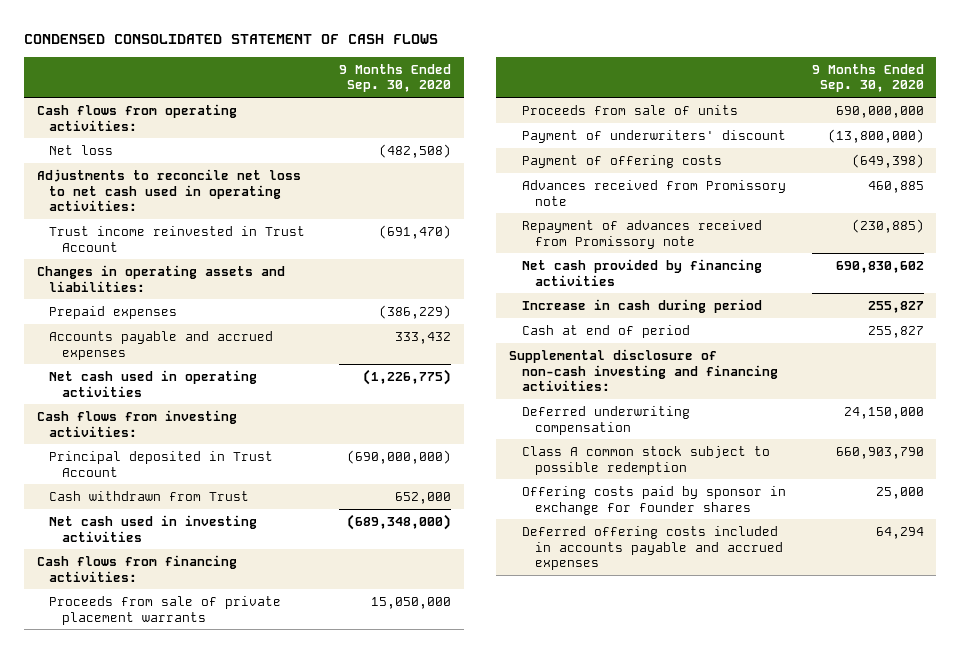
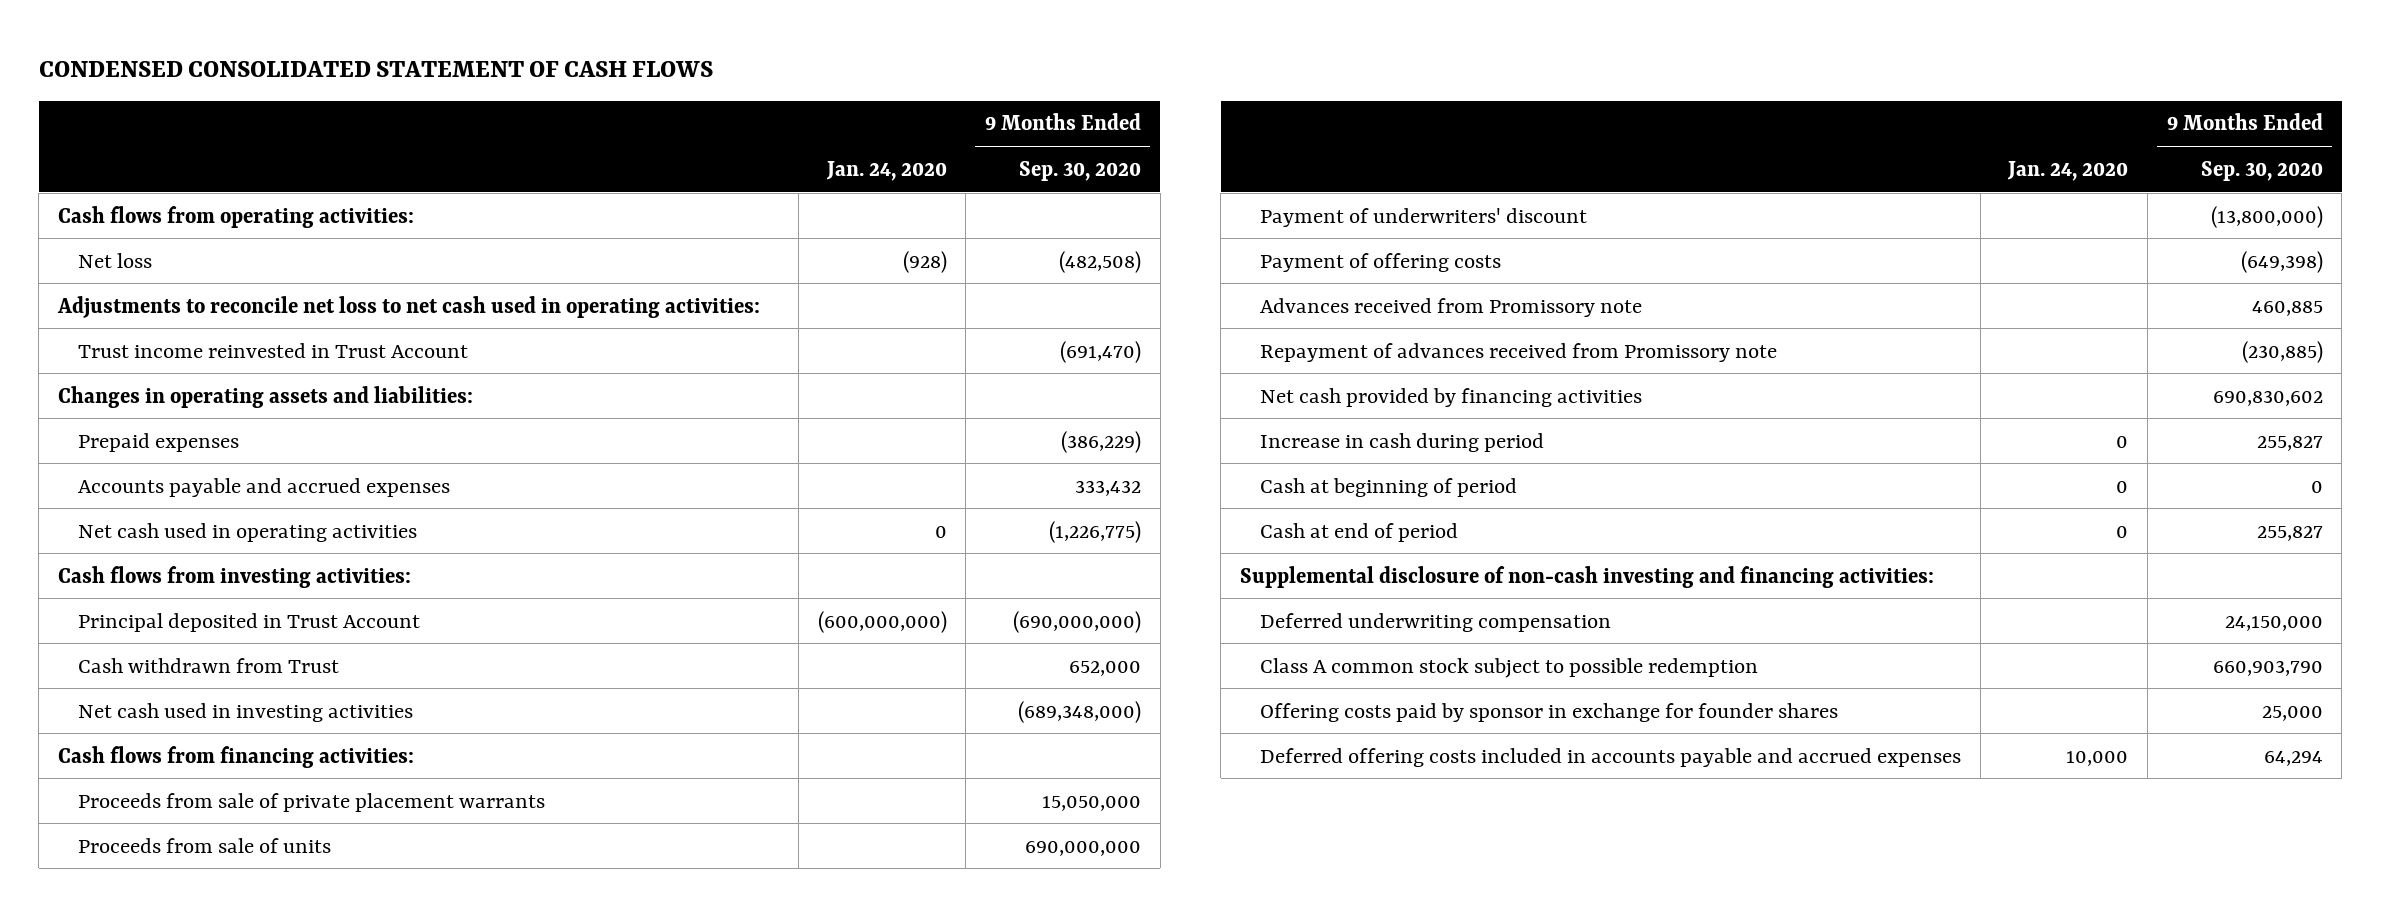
- | 9 Months Ended Sep. 30, 2020
+ | Jan. 24, 2020 | 9 Months Ended Sep. 30, 2020
+ Cash at beginning of period | 0 | 0

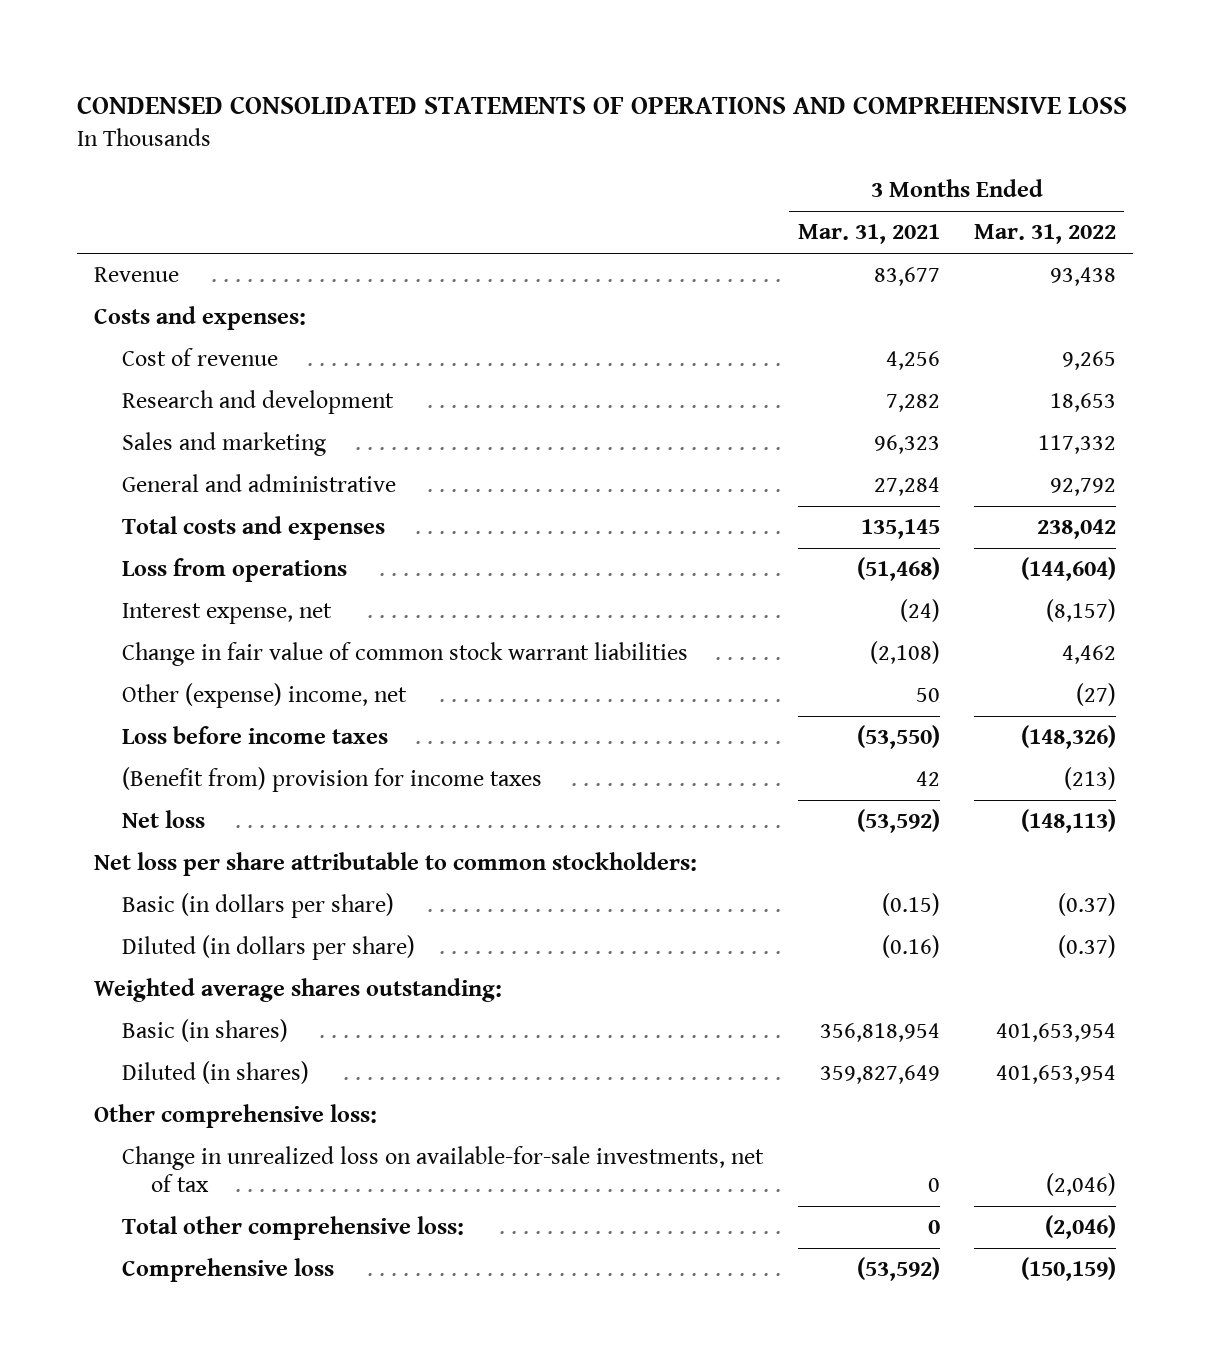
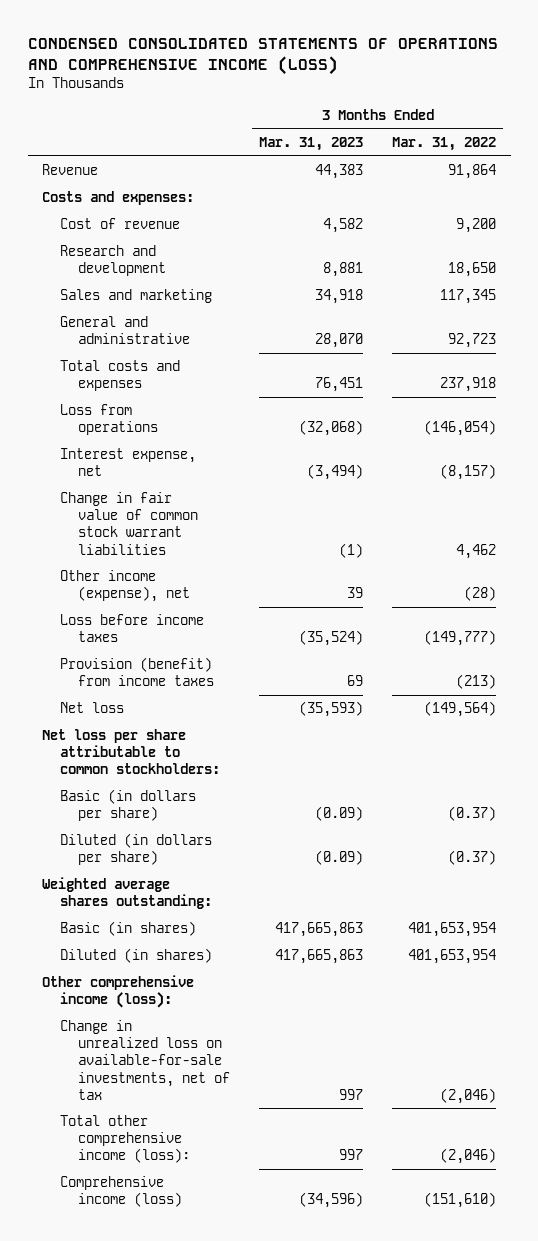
- CONDENSED CONSOLIDATED STATEMENTS OF OPERATIONS AND COMPREHENSIVE LOSS
+ CONDENSED CONSOLIDATED STATEMENTS OF OPERATIONS AND COMPREHENSIVE INCOME (LOSS)
- | 3 Months Ended Mar. 31, 2021 | 3 Months Ended Mar. 31, 2022
+ | 3 Months Ended Mar. 31, 2023 | 3 Months Ended Mar. 31, 2022
- Revenue | 83,677 | 93,438
+ Revenue | 44,383 | 91,864
- Cost of revenue | 4,256 | 9,265
- Research and development | 7,282 | 18,653
- Sales and marketing | 96,323 | 117,332
- General and administrative | 27,284 | 92,792
- Total costs and expenses | 135,145 | 238,042
- Loss from operations | (51,468) | (144,604)
+ Cost of revenue | 4,582 | 9,200
+ Research and development | 8,881 | 18,650
+ Sales and marketing | 34,918 | 117,345
+ General and administrative | 28,070 | 92,723
+ Total costs and expenses | 76,451 | 237,918
+ Loss from operations | (32,068) | (146,054)
- Other (expense) income, net | 50 | (27)
- Loss before income taxes | (53,550) | (148,326)
- (Benefit from) provision for income taxes | 42 | (213)
- Net loss | (53,592) | (148,113)
+ Other income (expense), net | 39 | (28)
+ Loss before income taxes | (35,524) | (149,777)
+ Provision (benefit) from income taxes | 69 | (213)
+ Net loss | (35,593) | (149,564)
- Other comprehensive loss:
+ Other comprehensive income (loss):
- Total other comprehensive loss: | 0 | (2,046)
- Comprehensive loss | (53,592) | (150,159)
+ Total other comprehensive income (loss): | 997 | (2,046)
+ Comprehensive income (loss) | (34,596) | (151,610)

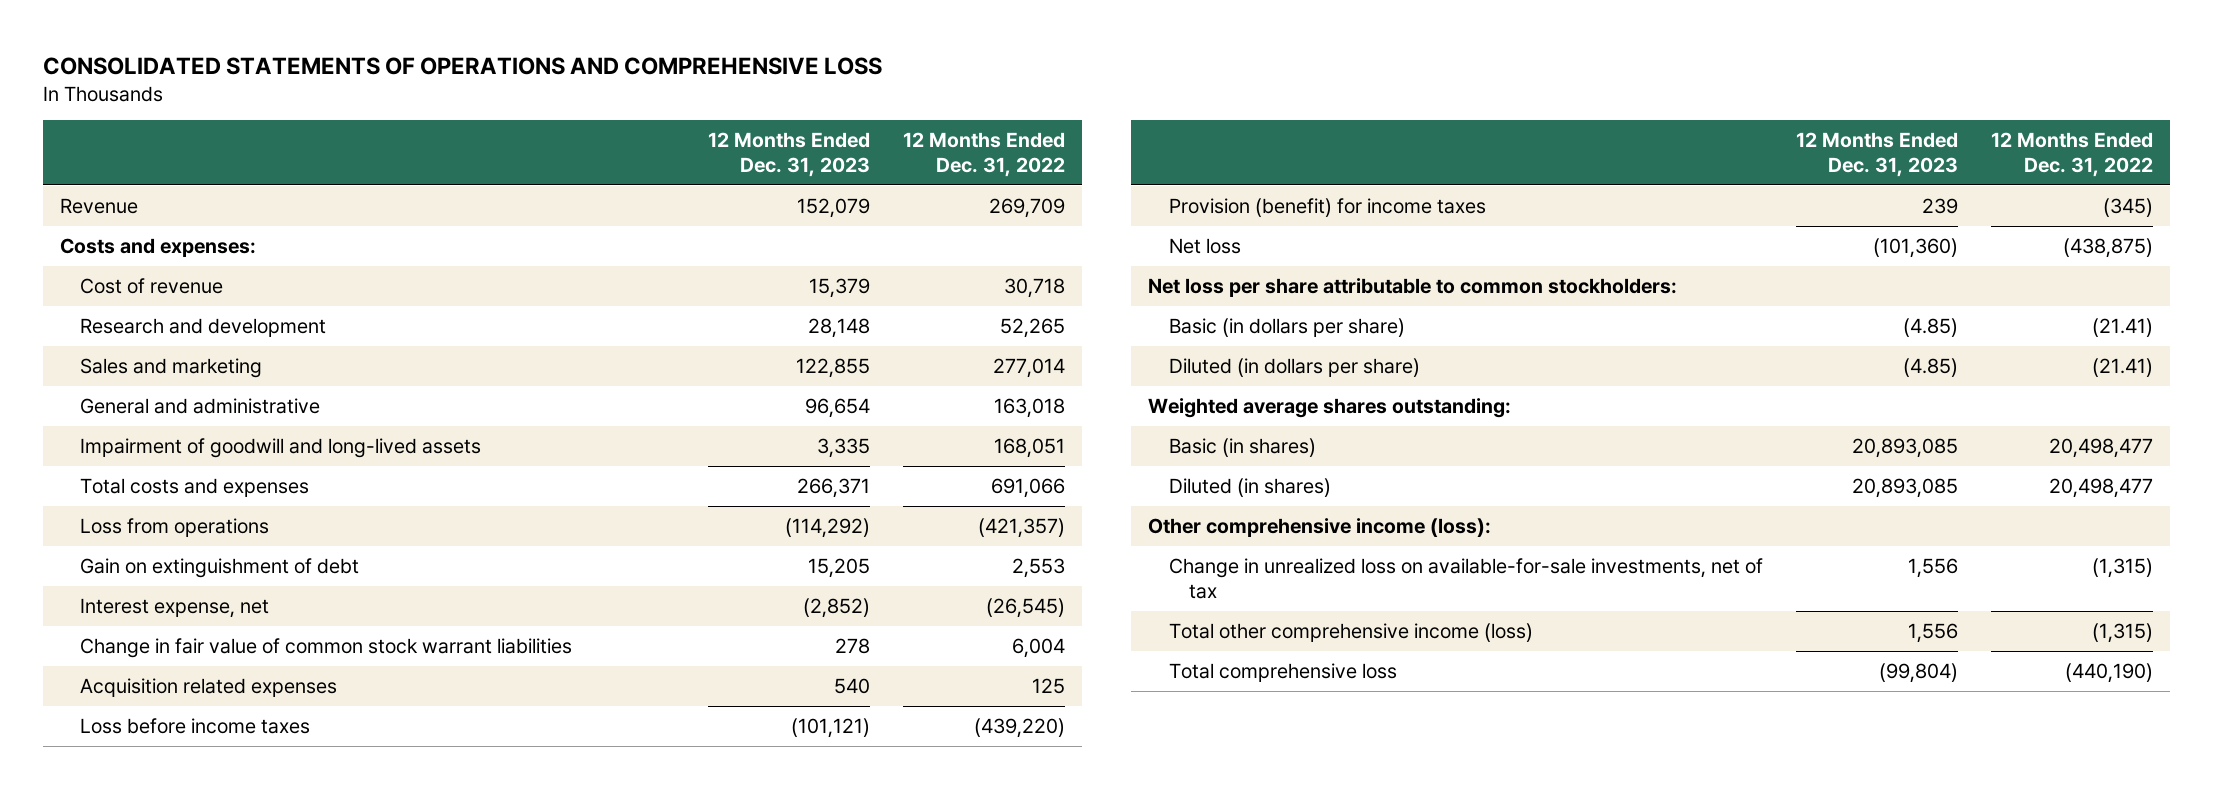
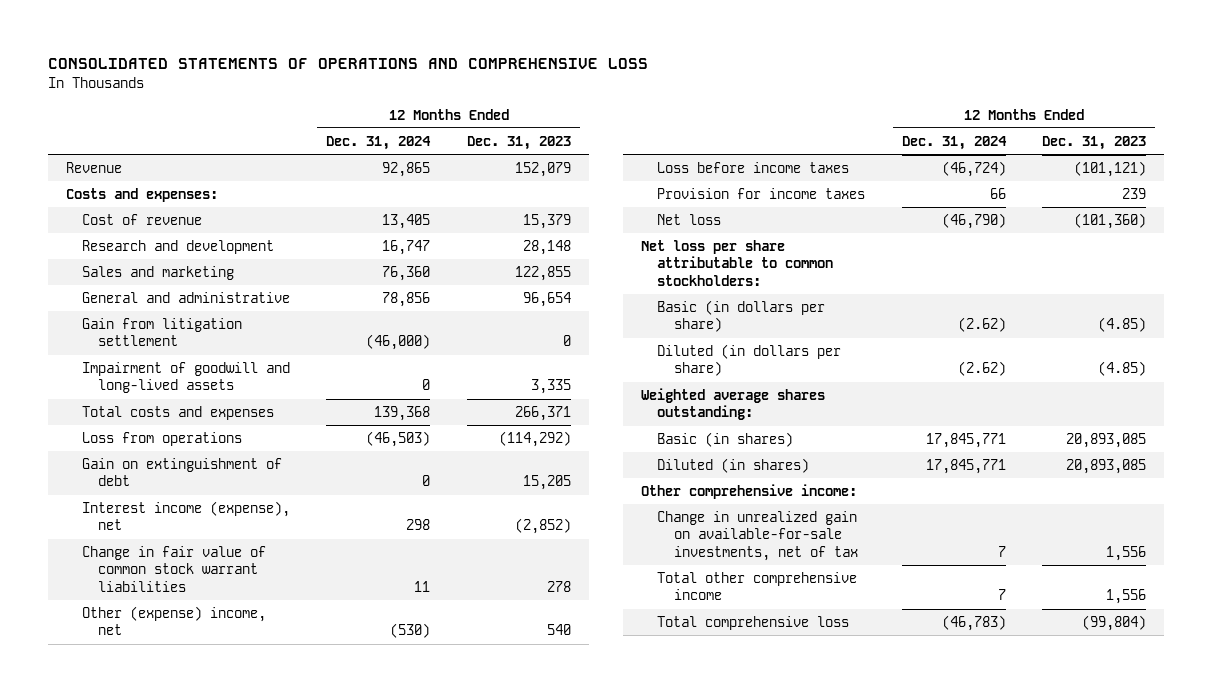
- | 12 Months Ended Dec. 31, 2023 | 12 Months Ended Dec. 31, 2022
+ | 12 Months Ended Dec. 31, 2024 | 12 Months Ended Dec. 31, 2023
+ Gain from litigation settlement | (46,000) | 0
- Interest expense, net | (2,852) | (26,545)
+ Interest income (expense), net | 298 | (2,852)
- Acquisition related expenses | 540 | 125
+ Other (expense) income, net | (530) | 540
- Provision (benefit) for income taxes | 239 | (345)
+ Provision for income taxes | 66 | 239
- Other comprehensive income (loss):
- Change in unrealized loss on available-for-sale investments, net of tax | 1,556 | (1,315)
- Total other comprehensive income (loss) | 1,556 | (1,315)
+ Other comprehensive income:
+ Change in unrealized gain on available-for-sale investments, net of tax | 7 | 1,556
+ Total other comprehensive income | 7 | 1,556

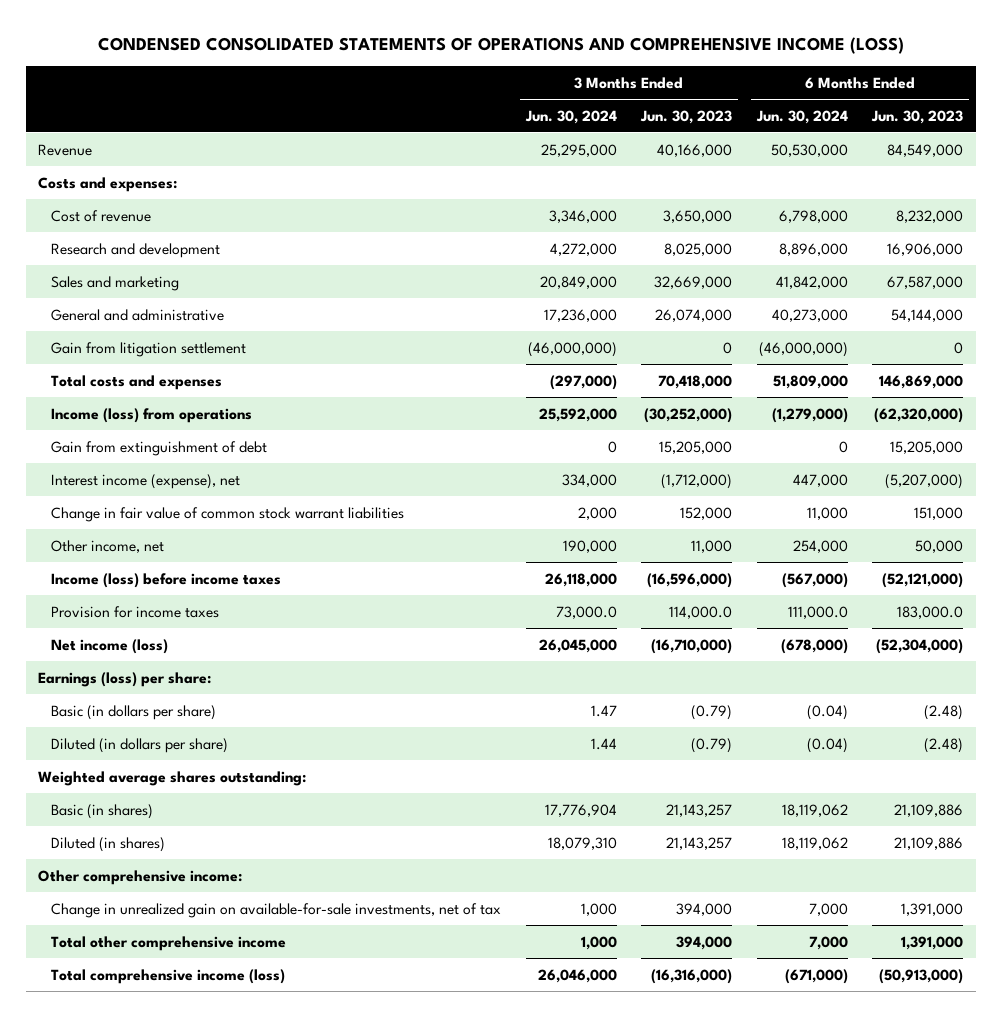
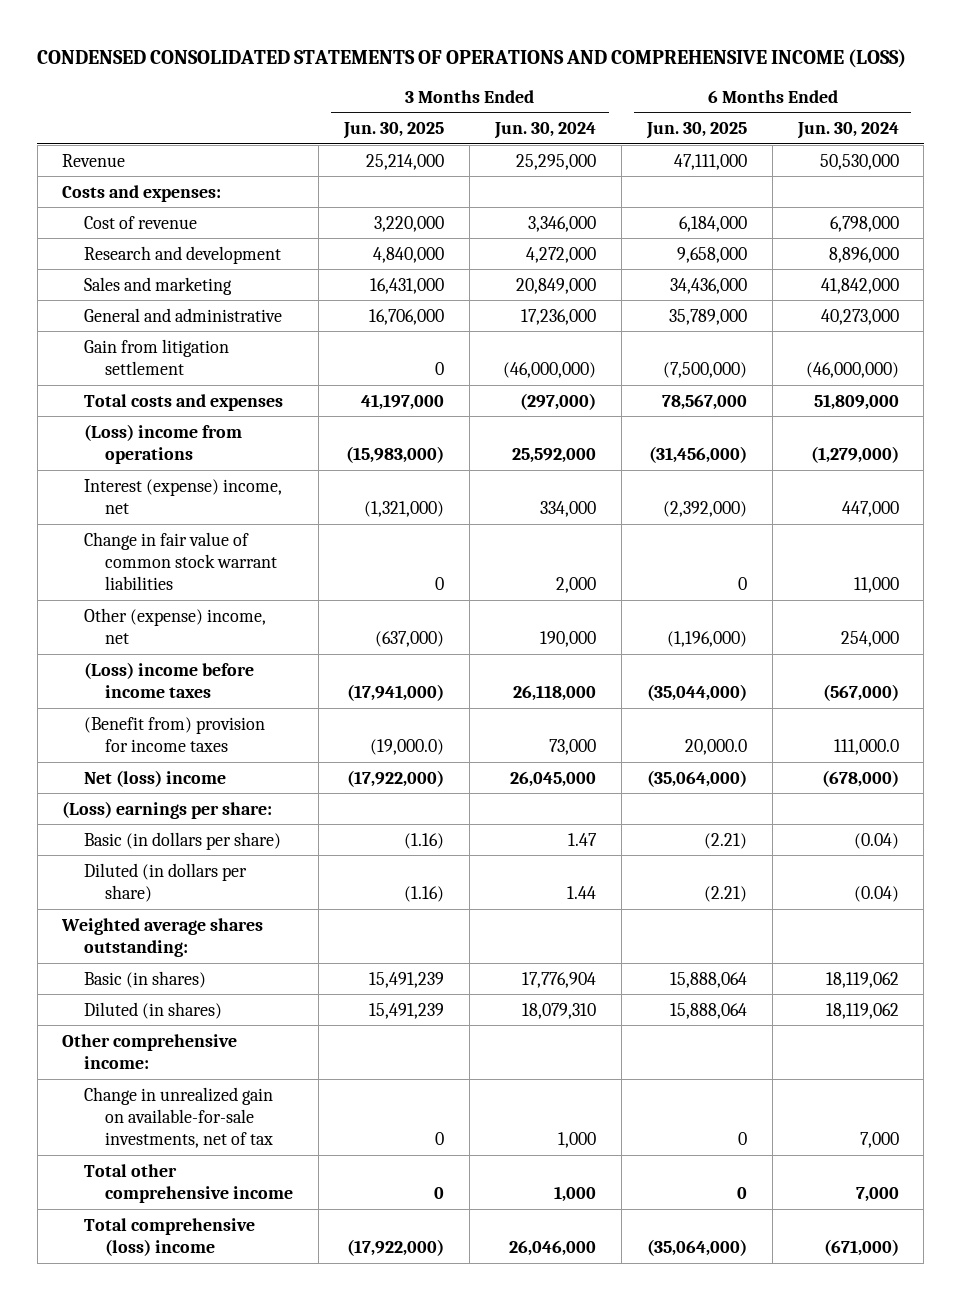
- | 3 Months Ended Jun. 30, 2024 | 3 Months Ended Jun. 30, 2023 | 6 Months Ended Jun. 30, 2024 | 6 Months Ended Jun. 30, 2023
+ | 3 Months Ended Jun. 30, 2025 | 3 Months Ended Jun. 30, 2024 | 6 Months Ended Jun. 30, 2025 | 6 Months Ended Jun. 30, 2024
- Income (loss) from operations | 25,592,000 | (30,252,000) | (1,279,000) | (62,320,000)
- Gain from extinguishment of debt | 0 | 15,205,000 | 0 | 15,205,000
- Interest income (expense), net | 334,000 | (1,712,000) | 447,000 | (5,207,000)
+ (Loss) income from operations | (15,983,000) | 25,592,000 | (31,456,000) | (1,279,000)
+ Interest (expense) income, net | (1,321,000) | 334,000 | (2,392,000) | 447,000
- Other income, net | 190,000 | 11,000 | 254,000 | 50,000
- Income (loss) before income taxes | 26,118,000 | (16,596,000) | (567,000) | (52,121,000)
- Provision for income taxes | 73,000.0 | 114,000.0 | 111,000.0 | 183,000.0
- Net income (loss) | 26,045,000 | (16,710,000) | (678,000) | (52,304,000)
- Earnings (loss) per share:
+ Other (expense) income, net | (637,000) | 190,000 | (1,196,000) | 254,000
+ (Loss) income before income taxes | (17,941,000) | 26,118,000 | (35,044,000) | (567,000)
+ (Benefit from) provision for income taxes | (19,000.0) | 73,000 | 20,000.0 | 111,000.0
+ Net (loss) income | (17,922,000) | 26,045,000 | (35,064,000) | (678,000)
+ (Loss) earnings per share:
- Total comprehensive income (loss) | 26,046,000 | (16,316,000) | (671,000) | (50,913,000)
+ Total comprehensive (loss) income | (17,922,000) | 26,046,000 | (35,064,000) | (671,000)

